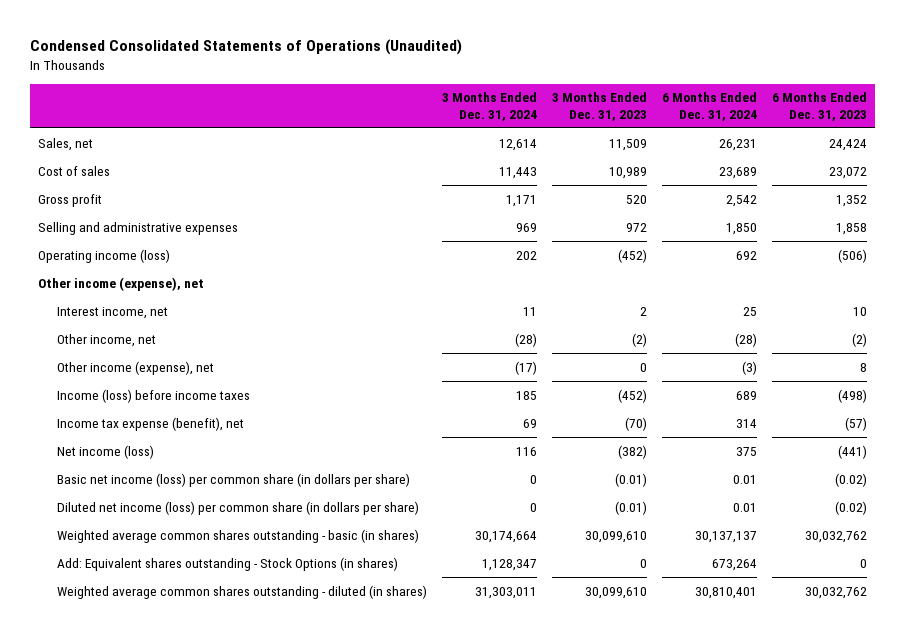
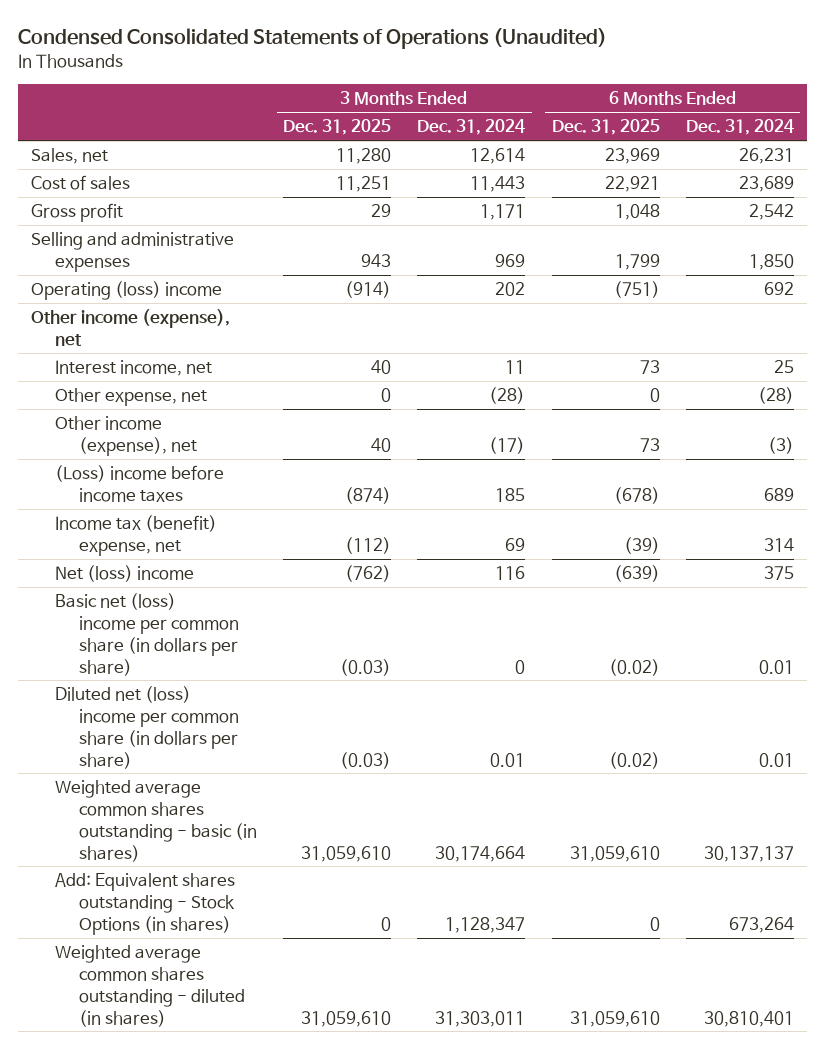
- | 3 Months Ended Dec. 31, 2024 | 3 Months Ended Dec. 31, 2023 | 6 Months Ended Dec. 31, 2024 | 6 Months Ended Dec. 31, 2023
+ | 3 Months Ended Dec. 31, 2025 | 3 Months Ended Dec. 31, 2024 | 6 Months Ended Dec. 31, 2025 | 6 Months Ended Dec. 31, 2024
- Operating income (loss) | 202 | (452) | 692 | (506)
+ Operating (loss) income | (914) | 202 | (751) | 692
- Other income, net | (28) | (2) | (28) | (2)
+ Other expense, net | 0 | (28) | 0 | (28)
- Income (loss) before income taxes | 185 | (452) | 689 | (498)
- Income tax expense (benefit), net | 69 | (70) | 314 | (57)
- Net income (loss) | 116 | (382) | 375 | (441)
- Basic net income (loss) per common share (in dollars per share) | 0 | (0.01) | 0.01 | (0.02)
- Diluted net income (loss) per common share (in dollars per share) | 0 | (0.01) | 0.01 | (0.02)
+ (Loss) income before income taxes | (874) | 185 | (678) | 689
+ Income tax (benefit) expense, net | (112) | 69 | (39) | 314
+ Net (loss) income | (762) | 116 | (639) | 375
+ Basic net (loss) income per common share (in dollars per share) | (0.03) | 0 | (0.02) | 0.01
+ Diluted net (loss) income per common share (in dollars per share) | (0.03) | 0.01 | (0.02) | 0.01

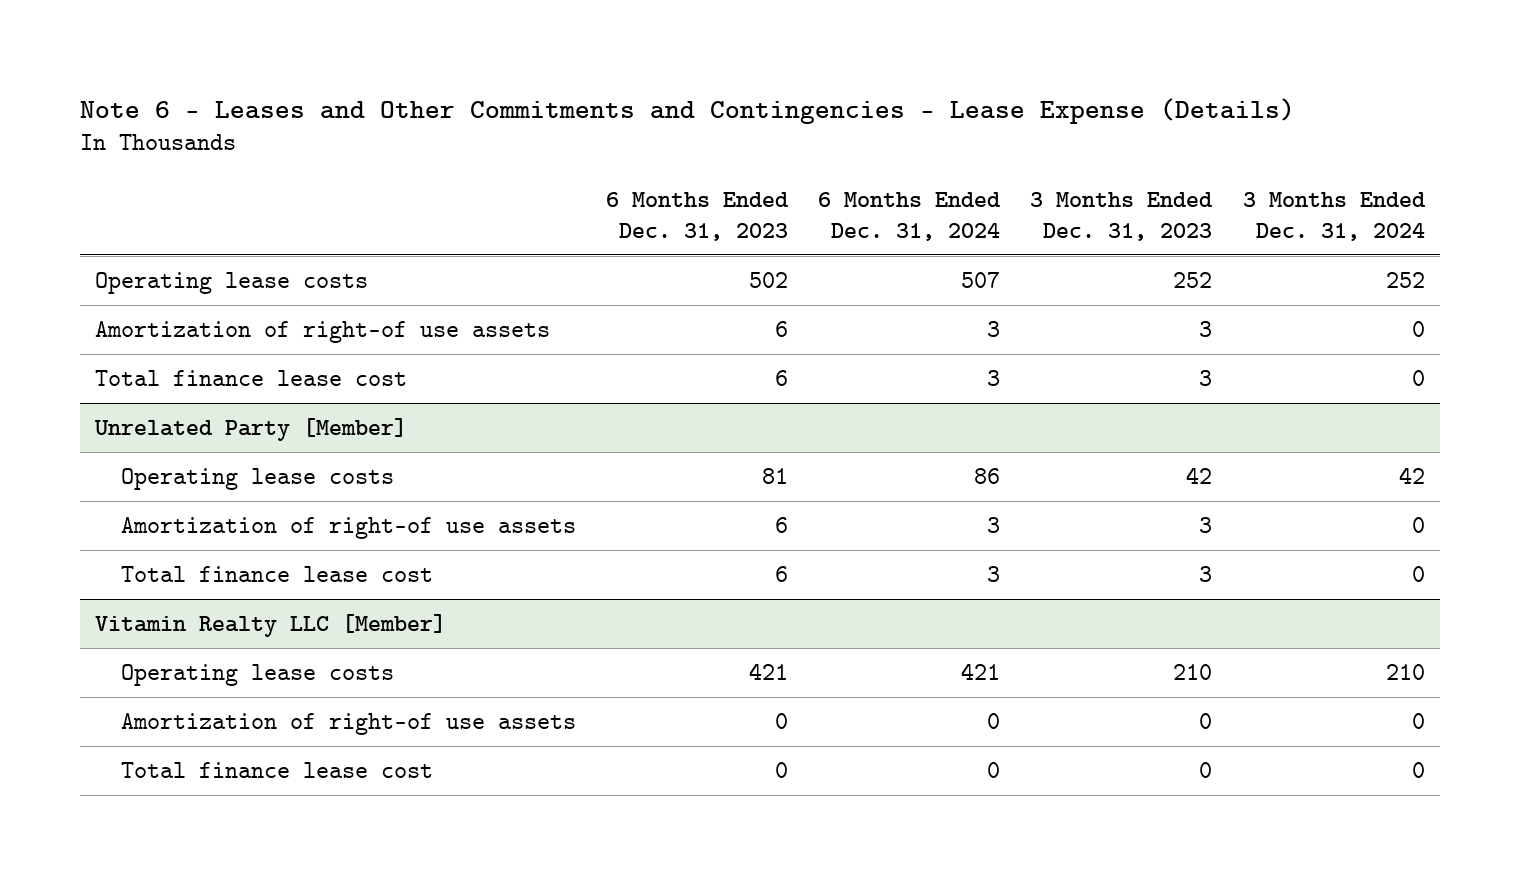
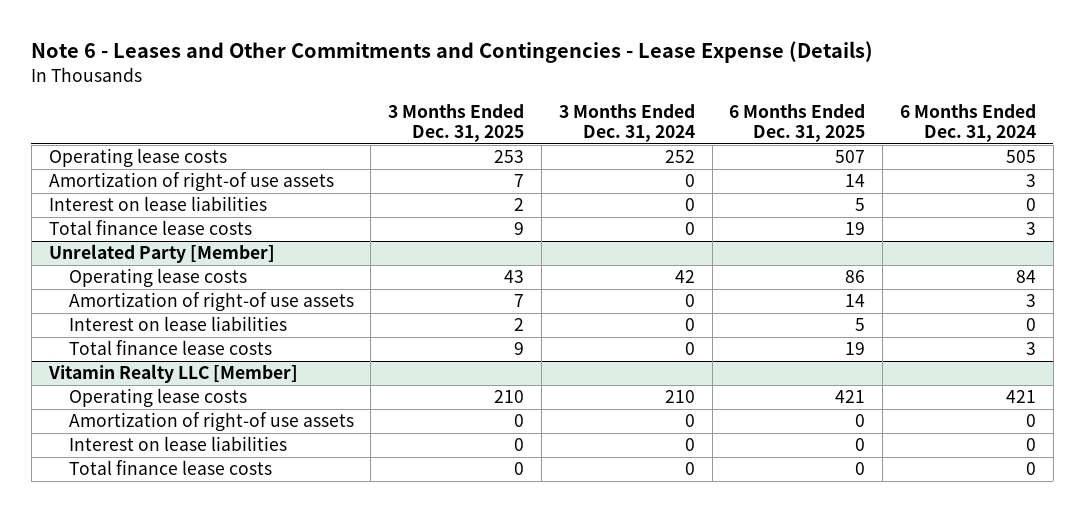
- | 6 Months Ended Dec. 31, 2023 | 6 Months Ended Dec. 31, 2024 | 3 Months Ended Dec. 31, 2023 | 3 Months Ended Dec. 31, 2024
+ | 3 Months Ended Dec. 31, 2025 | 3 Months Ended Dec. 31, 2024 | 6 Months Ended Dec. 31, 2025 | 6 Months Ended Dec. 31, 2024
- Operating lease costs | 502 | 507 | 252 | 252
+ Operating lease costs | 253 | 252 | 507 | 505
- Total finance lease cost | 6 | 3 | 3 | 0
+ Interest on lease liabilities | 2 | 0 | 5 | 0
+ Total finance lease costs | 9 | 0 | 19 | 3
@ Unrelated Party [Member]
- Operating lease costs | 81 | 86 | 42 | 42
+ Operating lease costs | 43 | 42 | 86 | 84
- Total finance lease cost | 6 | 3 | 3 | 0
+ Interest on lease liabilities | 2 | 0 | 5 | 0
+ Total finance lease costs | 9 | 0 | 19 | 3
@ Vitamin Realty LLC [Member]
- Total finance lease cost | 0 | 0 | 0 | 0
+ Interest on lease liabilities | 0 | 0 | 0 | 0
+ Total finance lease costs | 0 | 0 | 0 | 0

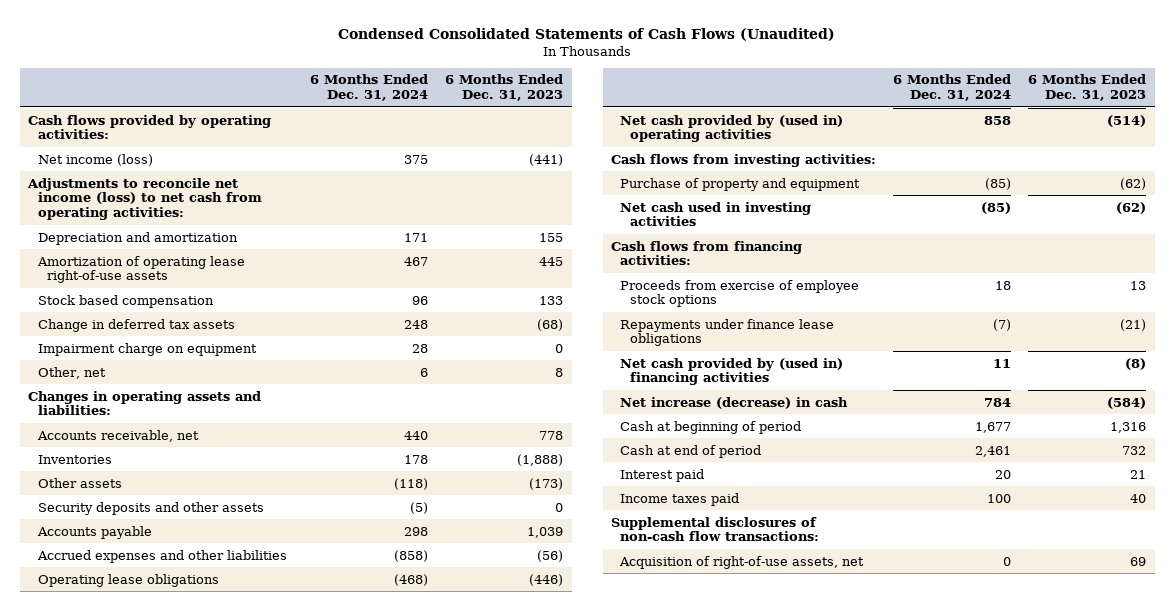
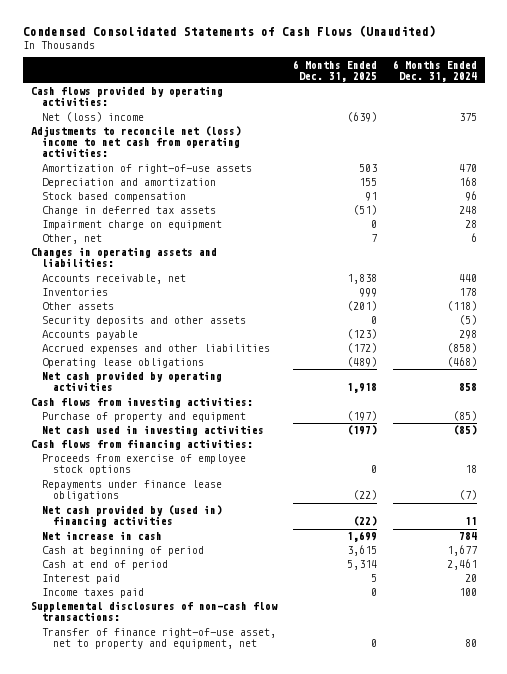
- | 6 Months Ended Dec. 31, 2024 | 6 Months Ended Dec. 31, 2023
+ | 6 Months Ended Dec. 31, 2025 | 6 Months Ended Dec. 31, 2024
- Net income (loss) | 375 | (441)
- Adjustments to reconcile net income (loss) to net cash from operating activities:
- Depreciation and amortization | 171 | 155
- Amortization of operating lease right-of-use assets | 467 | 445
+ Net (loss) income | (639) | 375
+ Adjustments to reconcile net (loss) income to net cash from operating activities:
+ Amortization of right-of-use assets | 503 | 470
+ Depreciation and amortization | 155 | 168
- Net cash provided by (used in) operating activities | 858 | (514)
+ Net cash provided by operating activities | 1,918 | 858
- Net increase (decrease) in cash | 784 | (584)
+ Net increase in cash | 1,699 | 784
- Acquisition of right-of-use assets, net | 0 | 69
+ Transfer of finance right-of-use asset, net to property and equipment, net | 0 | 80

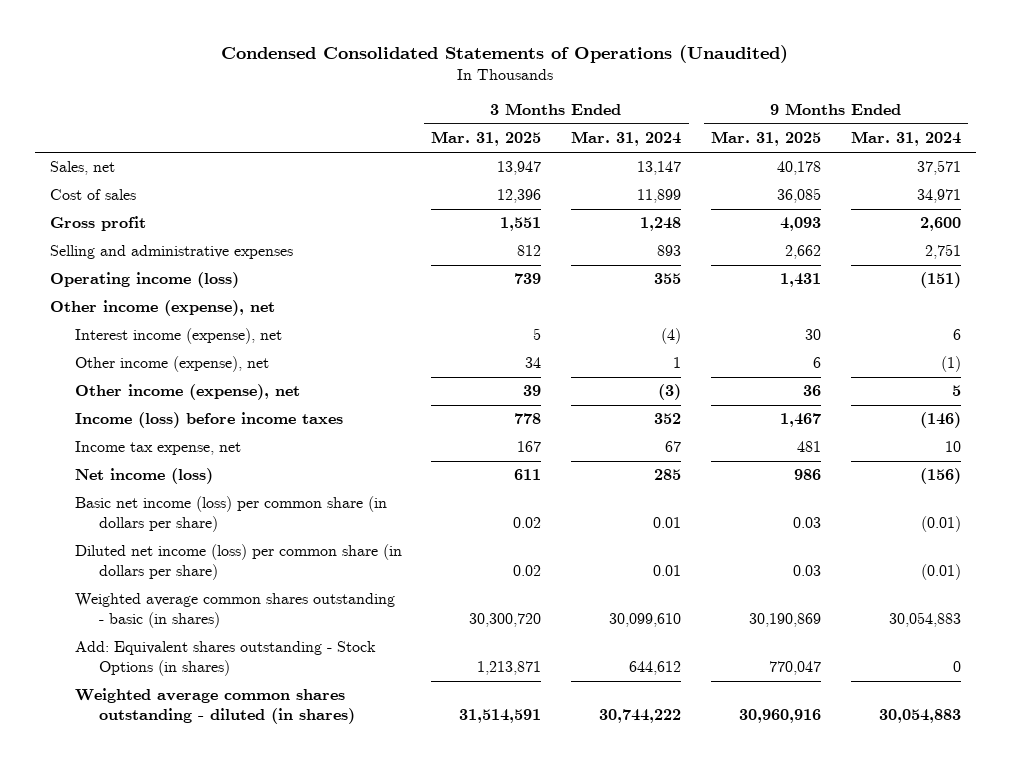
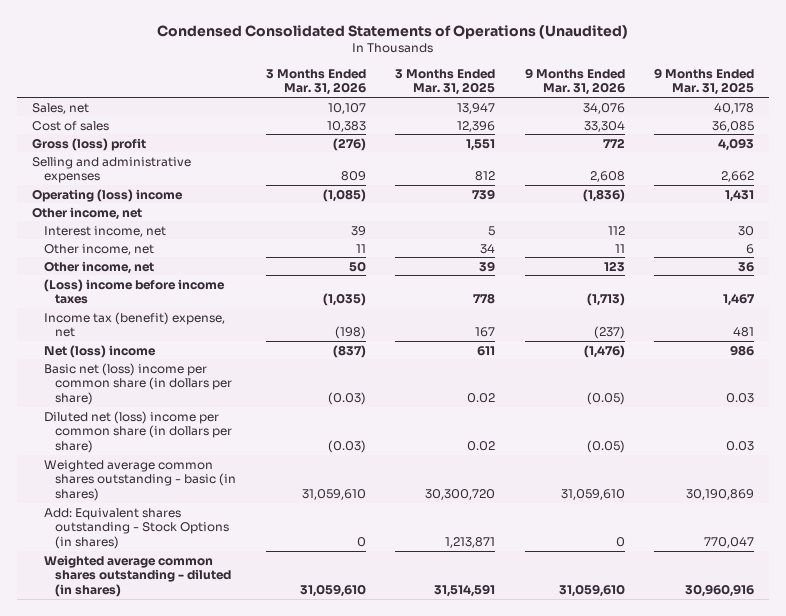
- | 3 Months Ended Mar. 31, 2025 | 3 Months Ended Mar. 31, 2024 | 9 Months Ended Mar. 31, 2025 | 9 Months Ended Mar. 31, 2024
+ | 3 Months Ended Mar. 31, 2026 | 3 Months Ended Mar. 31, 2025 | 9 Months Ended Mar. 31, 2026 | 9 Months Ended Mar. 31, 2025
- Gross profit | 1,551 | 1,248 | 4,093 | 2,600
+ Gross (loss) profit | (276) | 1,551 | 772 | 4,093
- Operating income (loss) | 739 | 355 | 1,431 | (151)
- Other income (expense), net
- Interest income (expense), net | 5 | (4) | 30 | 6
- Other income (expense), net | 34 | 1 | 6 | (1)
- Other income (expense), net | 39 | (3) | 36 | 5
- Income (loss) before income taxes | 778 | 352 | 1,467 | (146)
- Income tax expense, net | 167 | 67 | 481 | 10
- Net income (loss) | 611 | 285 | 986 | (156)
- Basic net income (loss) per common share (in dollars per share) | 0.02 | 0.01 | 0.03 | (0.01)
- Diluted net income (loss) per common share (in dollars per share) | 0.02 | 0.01 | 0.03 | (0.01)
+ Operating (loss) income | (1,085) | 739 | (1,836) | 1,431
+ Other income, net
+ Interest income, net | 39 | 5 | 112 | 30
+ Other income, net | 11 | 34 | 11 | 6
+ Other income, net | 50 | 39 | 123 | 36
+ (Loss) income before income taxes | (1,035) | 778 | (1,713) | 1,467
+ Income tax (benefit) expense, net | (198) | 167 | (237) | 481
+ Net (loss) income | (837) | 611 | (1,476) | 986
+ Basic net (loss) income per common share (in dollars per share) | (0.03) | 0.02 | (0.05) | 0.03
+ Diluted net (loss) income per common share (in dollars per share) | (0.03) | 0.02 | (0.05) | 0.03

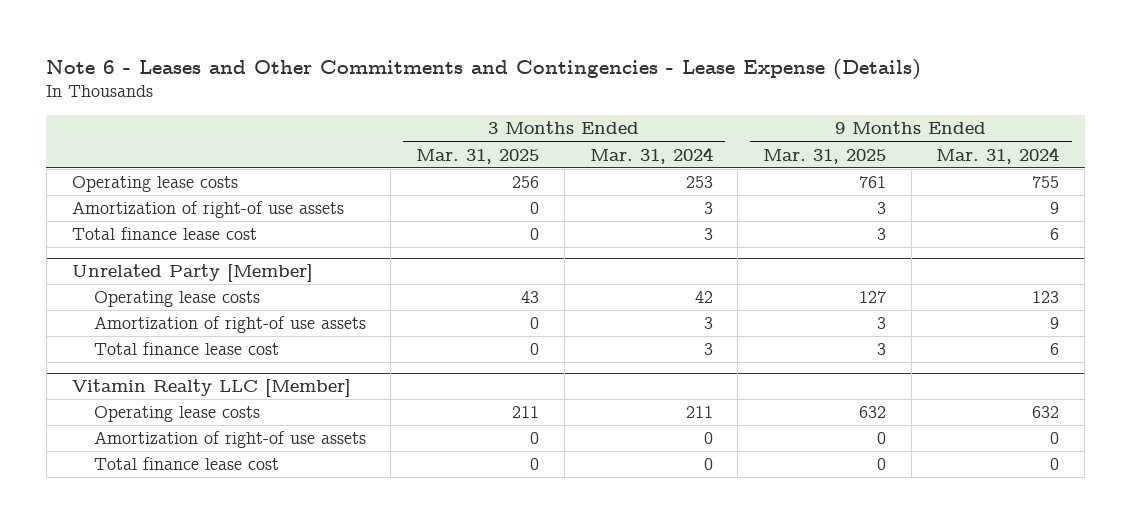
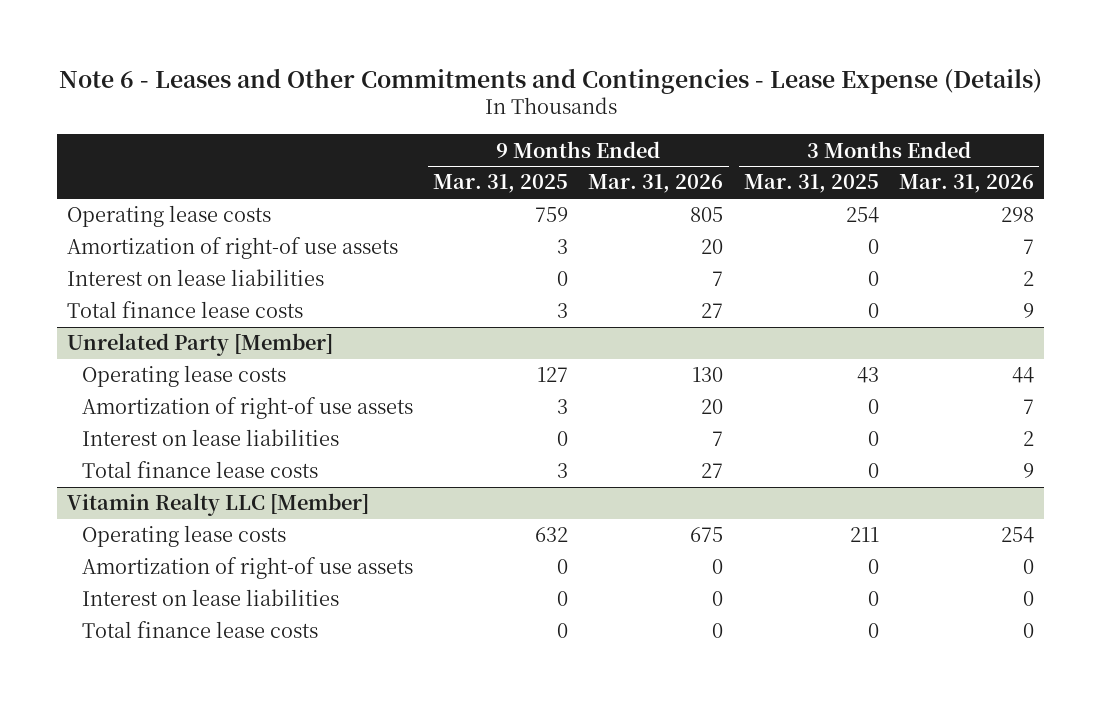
- | 3 Months Ended Mar. 31, 2025 | 3 Months Ended Mar. 31, 2024 | 9 Months Ended Mar. 31, 2025 | 9 Months Ended Mar. 31, 2024
+ | 9 Months Ended Mar. 31, 2025 | 9 Months Ended Mar. 31, 2026 | 3 Months Ended Mar. 31, 2025 | 3 Months Ended Mar. 31, 2026
- Operating lease costs | 256 | 253 | 761 | 755
+ Operating lease costs | 759 | 805 | 254 | 298
- Total finance lease cost | 0 | 3 | 3 | 6
+ Interest on lease liabilities | 0 | 7 | 0 | 2
+ Total finance lease costs | 3 | 27 | 0 | 9
@ Unrelated Party [Member]
- Total finance lease cost | 0 | 3 | 3 | 6
+ Interest on lease liabilities | 0 | 7 | 0 | 2
+ Total finance lease costs | 3 | 27 | 0 | 9
@ Vitamin Realty LLC [Member]
- Total finance lease cost | 0 | 0 | 0 | 0
+ Interest on lease liabilities | 0 | 0 | 0 | 0
+ Total finance lease costs | 0 | 0 | 0 | 0

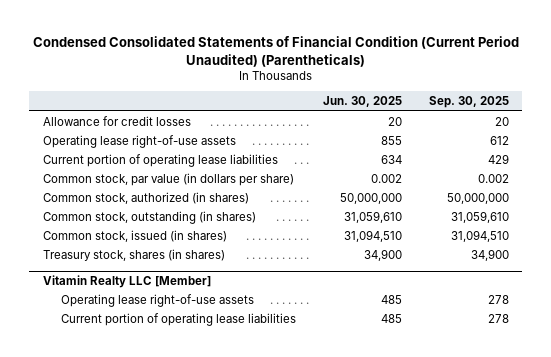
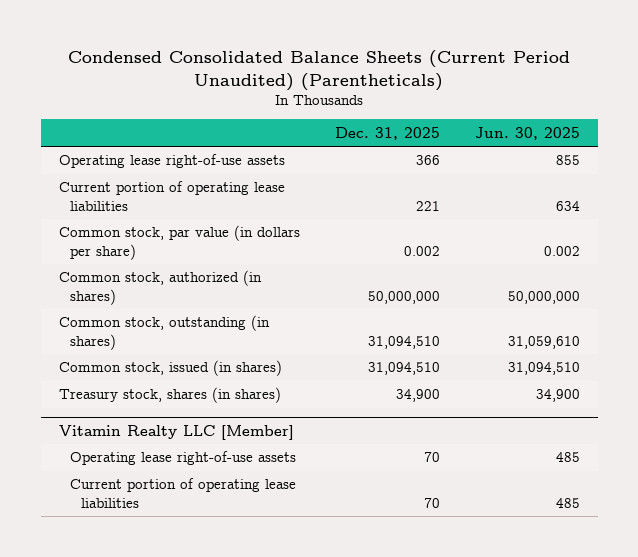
- Condensed Consolidated Statements of Financial Condition (Current Period Unaudited) (Parentheticals)
+ Condensed Consolidated Balance Sheets (Current Period Unaudited) (Parentheticals)
- | Jun. 30, 2025 | Sep. 30, 2025
+ | Dec. 31, 2025 | Jun. 30, 2025
- Allowance for credit losses | 20 | 20

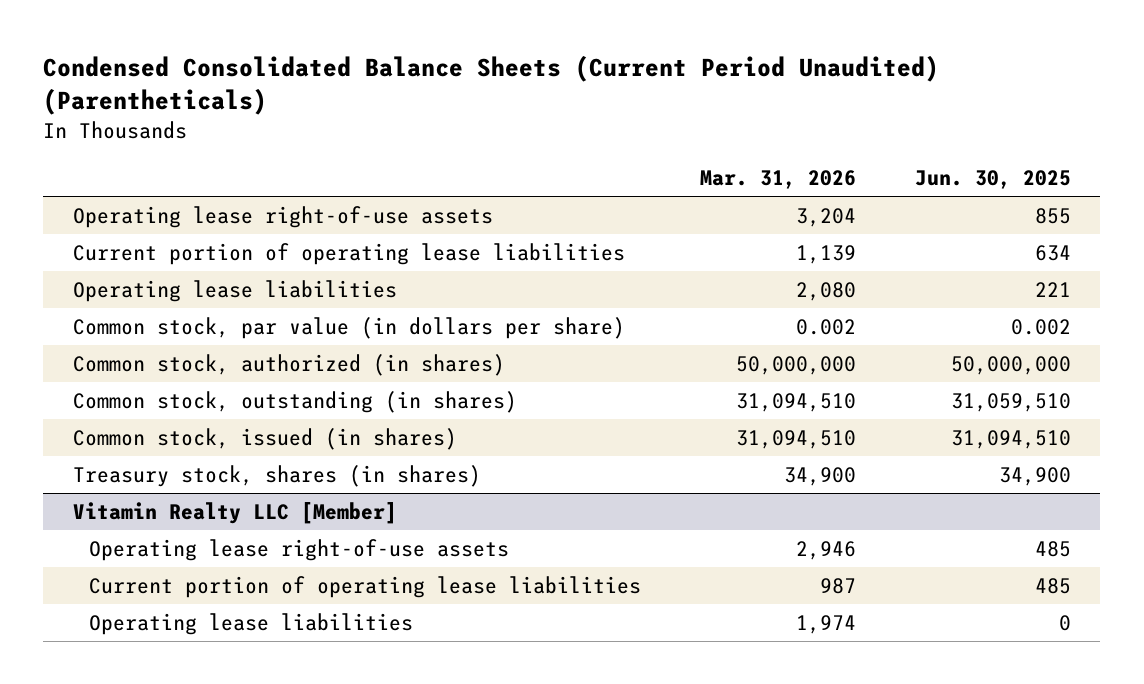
- | Dec. 31, 2025 | Jun. 30, 2025
+ | Mar. 31, 2026 | Jun. 30, 2025
+ Operating lease liabilities | 2,080 | 221
- Common stock, outstanding (in shares) | 31,094,510 | 31,059,610
+ Common stock, outstanding (in shares) | 31,094,510 | 31,059,510
@ Vitamin Realty LLC [Member]
+ Operating lease liabilities | 1,974 | 0

